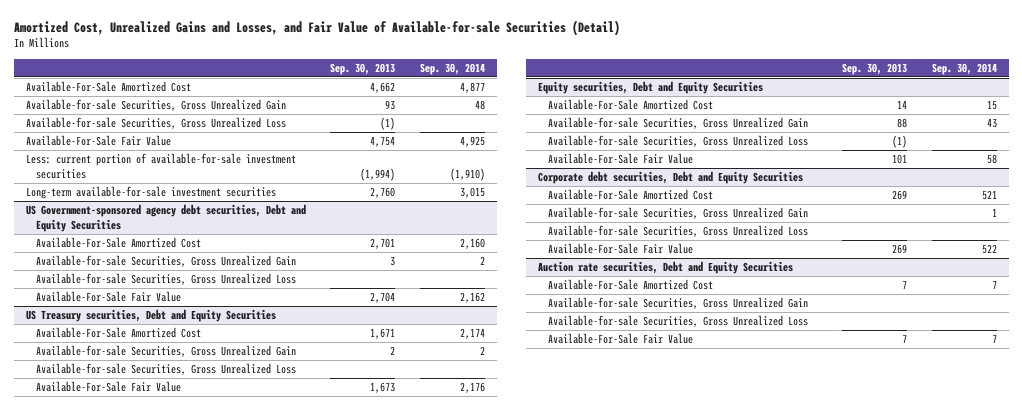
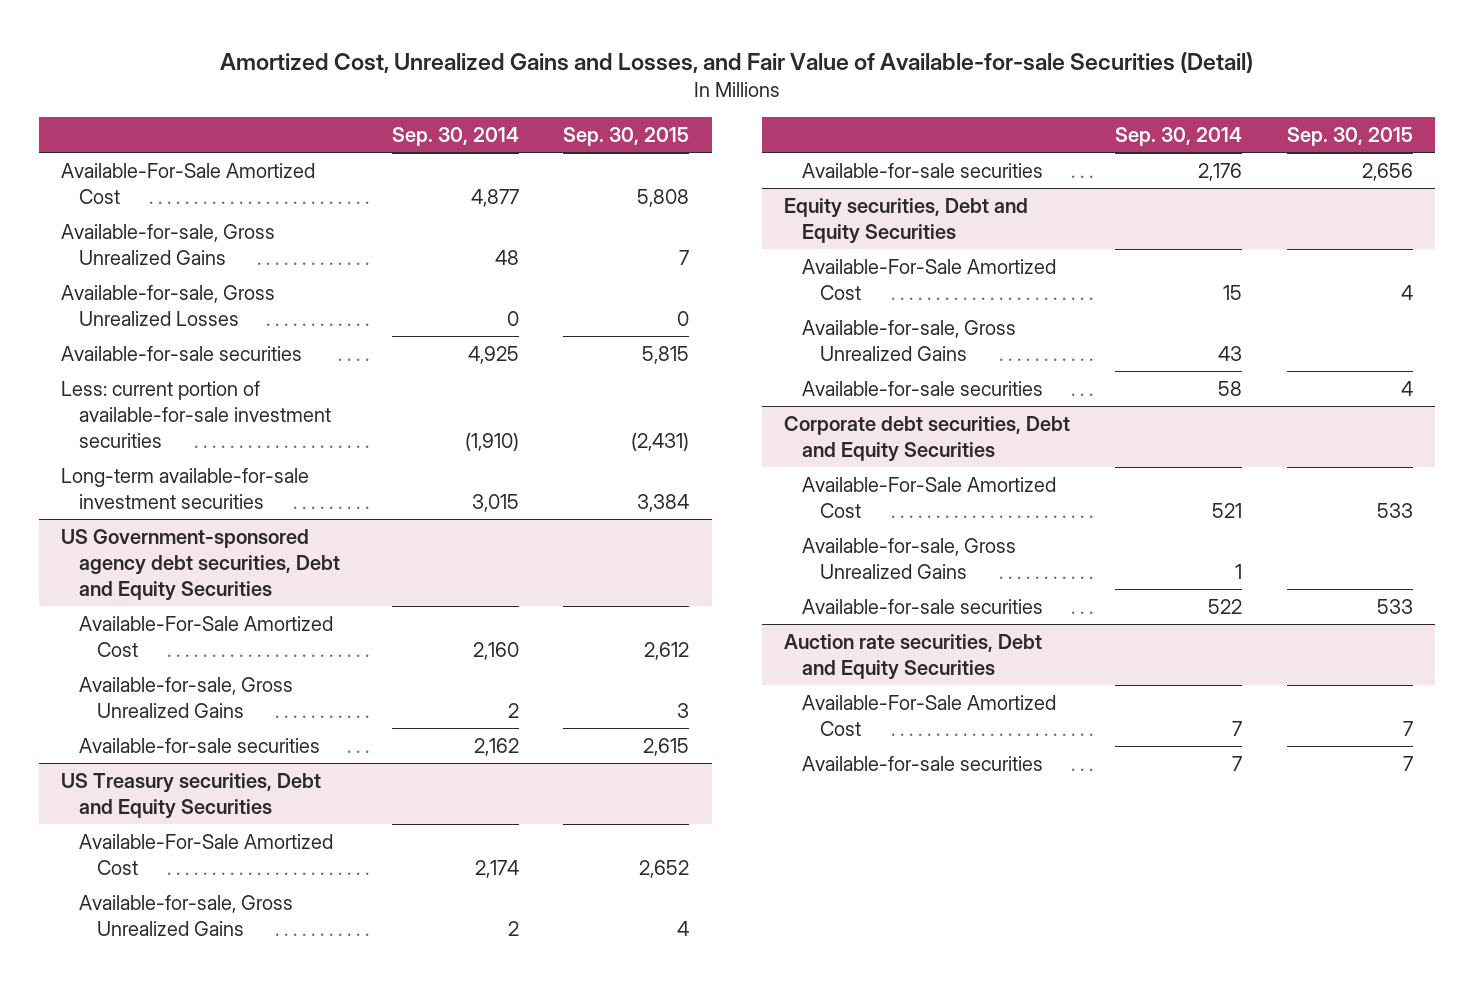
- | Sep. 30, 2013 | Sep. 30, 2014
+ | Sep. 30, 2014 | Sep. 30, 2015
- Available-for-sale Securities, Gross Unrealized Gain | 93 | 48
- Available-for-sale Securities, Gross Unrealized Loss | (1) |
- Available-For-Sale Fair Value | 4,754 | 4,925
+ Available-for-sale, Gross Unrealized Gains | 48 | 7
+ Available-for-sale, Gross Unrealized Losses | 0 | 0
+ Available-for-sale securities | 4,925 | 5,815
@ US Government-sponsored agency debt securities, Debt and Equity Securities
- Available-for-sale Securities, Gross Unrealized Gain | 3 | 2
- Available-for-sale Securities, Gross Unrealized Loss
- Available-For-Sale Fair Value | 2,704 | 2,162
+ Available-for-sale, Gross Unrealized Gains | 2 | 3
+ Available-for-sale securities | 2,162 | 2,615
@ US Treasury securities, Debt and Equity Securities
- Available-for-sale Securities, Gross Unrealized Gain | 2 | 2
- Available-for-sale Securities, Gross Unrealized Loss
- Available-For-Sale Fair Value | 1,673 | 2,176
+ Available-for-sale, Gross Unrealized Gains | 2 | 4
+ Available-for-sale securities | 2,176 | 2,656
@ Equity securities, Debt and Equity Securities
- Available-for-sale Securities, Gross Unrealized Gain | 88 | 43
- Available-for-sale Securities, Gross Unrealized Loss | (1) |
- Available-For-Sale Fair Value | 101 | 58
+ Available-for-sale, Gross Unrealized Gains | 43 |
+ Available-for-sale securities | 58 | 4
@ Corporate debt securities, Debt and Equity Securities
- Available-for-sale Securities, Gross Unrealized Gain | | 1
- Available-for-sale Securities, Gross Unrealized Loss
- Available-For-Sale Fair Value | 269 | 522
+ Available-for-sale, Gross Unrealized Gains | 1 |
+ Available-for-sale securities | 522 | 533
@ Auction rate securities, Debt and Equity Securities
- Available-for-sale Securities, Gross Unrealized Gain
- Available-for-sale Securities, Gross Unrealized Loss
- Available-For-Sale Fair Value | 7 | 7
+ Available-for-sale securities | 7 | 7

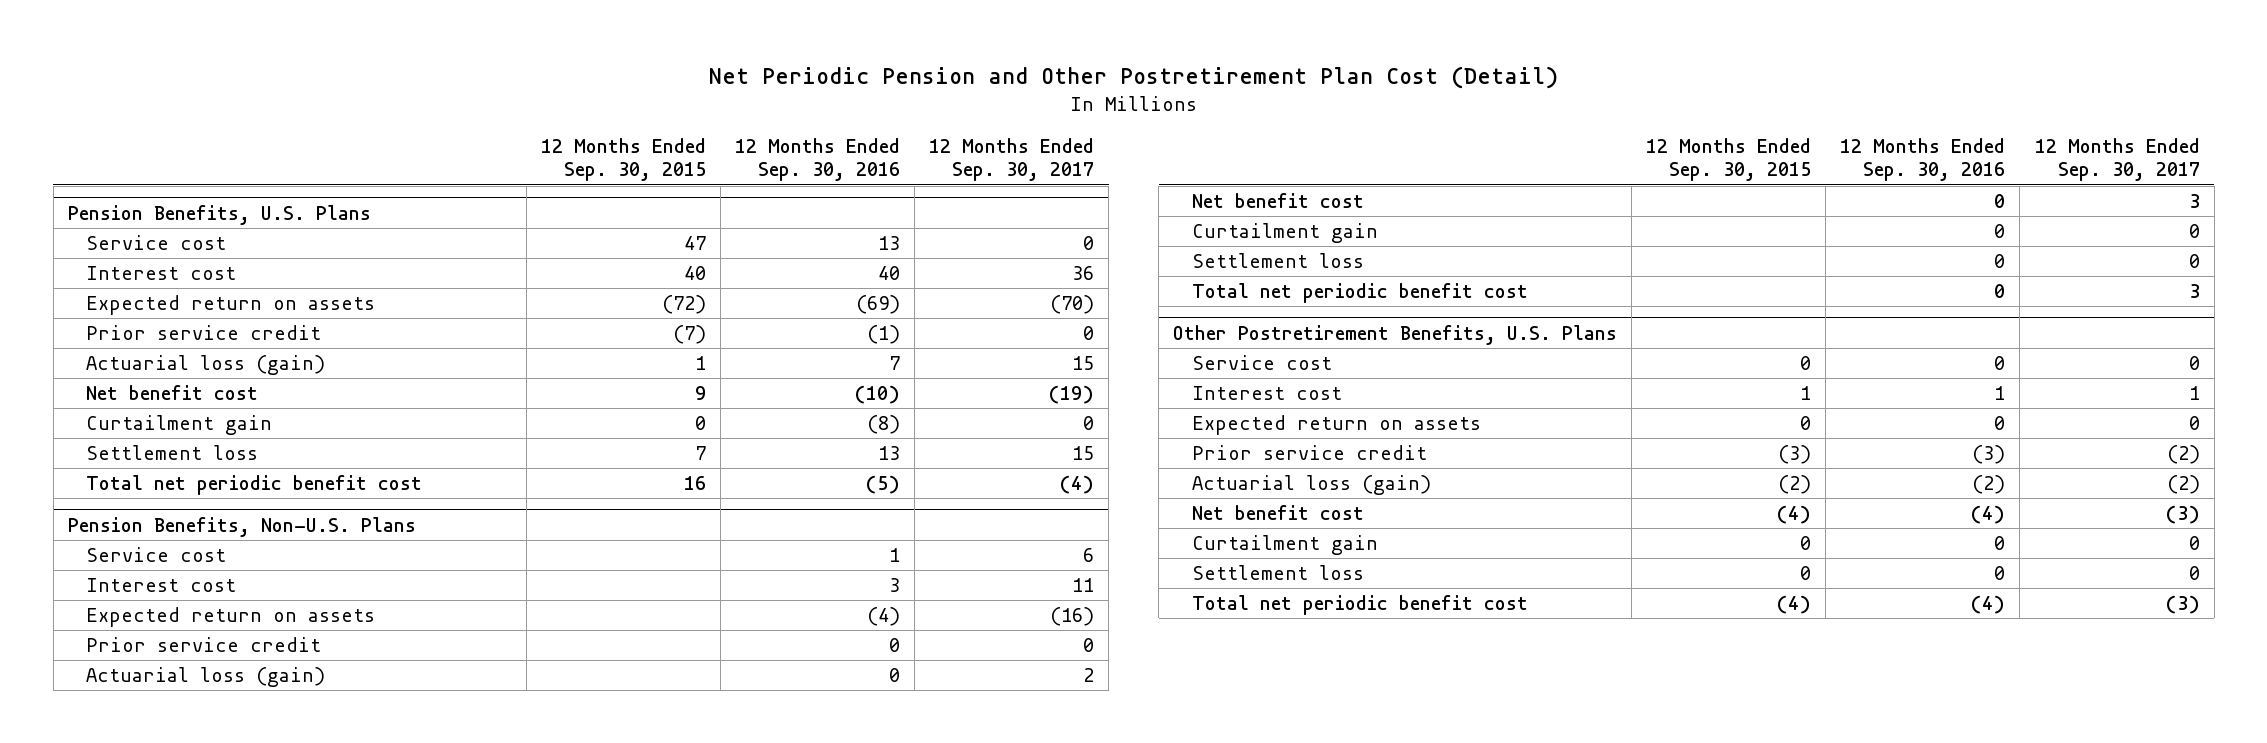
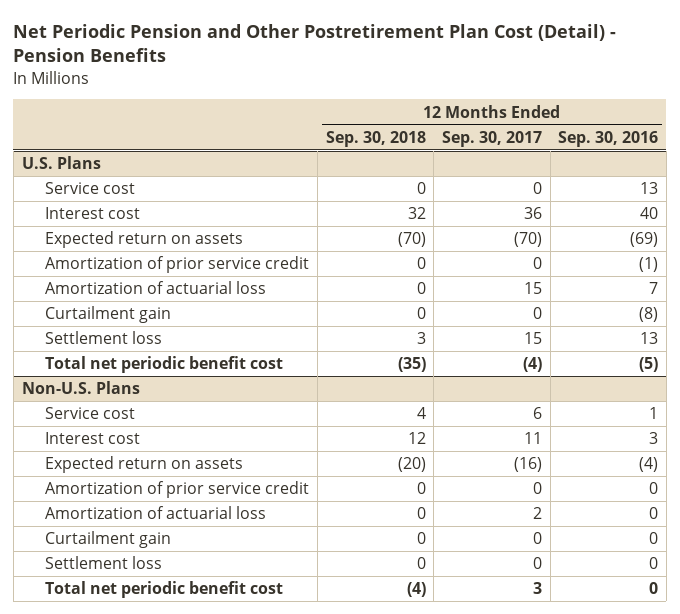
- Net Periodic Pension and Other Postretirement Plan Cost (Detail)
+ Net Periodic Pension and Other Postretirement Plan Cost (Detail) - Pension Benefits
- | 12 Months Ended Sep. 30, 2015 | 12 Months Ended Sep. 30, 2016 | 12 Months Ended Sep. 30, 2017
+ | 12 Months Ended Sep. 30, 2018 | 12 Months Ended Sep. 30, 2017 | 12 Months Ended Sep. 30, 2016
- Pension Benefits, U.S. Plans
+ U.S. Plans
- Prior service credit | (7) | (1) | 0
- Actuarial loss (gain) | 1 | 7 | 15
- Net benefit cost | 9 | (10) | (19)
+ Amortization of prior service credit | 0 | 0 | (1)
+ Amortization of actuarial loss | 0 | 15 | 7
- Pension Benefits, Non-U.S. Plans
+ Non-U.S. Plans
- Prior service credit | | 0 | 0
- Actuarial loss (gain) | | 0 | 2
- Net benefit cost | | 0 | 3
+ Amortization of prior service credit | 0 | 0 | 0
+ Amortization of actuarial loss | 0 | 2 | 0
- Other Postretirement Benefits, U.S. Plans
- Service cost | 0 | 0 | 0
- Interest cost | 1 | 1 | 1
- Expected return on assets | 0 | 0 | 0
- Prior service credit | (3) | (3) | (2)
- Actuarial loss (gain) | (2) | (2) | (2)
- Net benefit cost | (4) | (4) | (3)
- Curtailment gain | 0 | 0 | 0
- Settlement loss | 0 | 0 | 0
- Total net periodic benefit cost | (4) | (4) | (3)

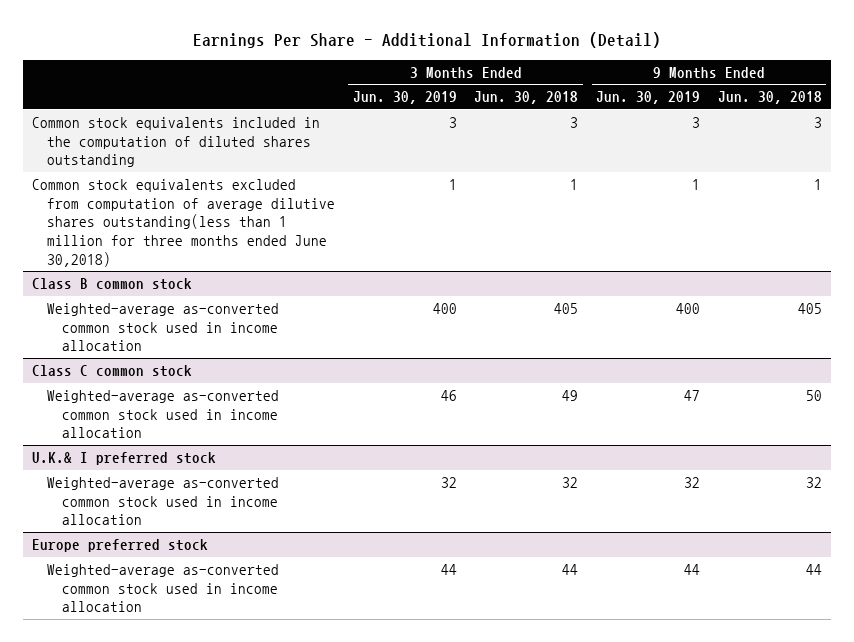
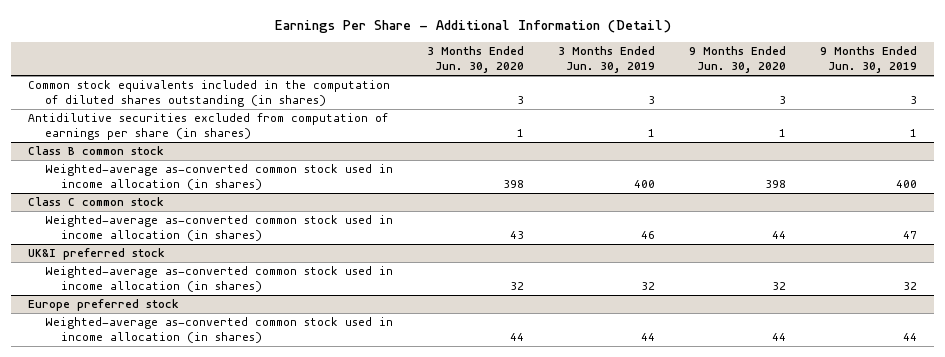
- | 3 Months Ended Jun. 30, 2019 | 3 Months Ended Jun. 30, 2018 | 9 Months Ended Jun. 30, 2019 | 9 Months Ended Jun. 30, 2018
+ | 3 Months Ended Jun. 30, 2020 | 3 Months Ended Jun. 30, 2019 | 9 Months Ended Jun. 30, 2020 | 9 Months Ended Jun. 30, 2019
- Common stock equivalents included in the computation of diluted shares outstanding | 3 | 3 | 3 | 3
- Common stock equivalents excluded from computation of average dilutive shares outstanding(less than 1 million for three months ended June 30,2018) | 1 | 1 | 1 | 1
+ Common stock equivalents included in the computation of diluted shares outstanding (in shares) | 3 | 3 | 3 | 3
+ Antidilutive securities excluded from computation of earnings per share (in shares) | 1 | 1 | 1 | 1
@ Class B common stock
- Weighted-average as-converted common stock used in income allocation | 400 | 405 | 400 | 405
+ Weighted-average as-converted common stock used in income allocation (in shares) | 398 | 400 | 398 | 400
@ Class C common stock
- Weighted-average as-converted common stock used in income allocation | 46 | 49 | 47 | 50
- U.K.& I preferred stock
- Weighted-average as-converted common stock used in income allocation | 32 | 32 | 32 | 32
@ Class C common stock
+ Weighted-average as-converted common stock used in income allocation (in shares) | 43 | 46 | 44 | 47
+ UK&I preferred stock
+ Weighted-average as-converted common stock used in income allocation (in shares) | 32 | 32 | 32 | 32
@ Europe preferred stock
- Weighted-average as-converted common stock used in income allocation | 44 | 44 | 44 | 44
+ Weighted-average as-converted common stock used in income allocation (in shares) | 44 | 44 | 44 | 44

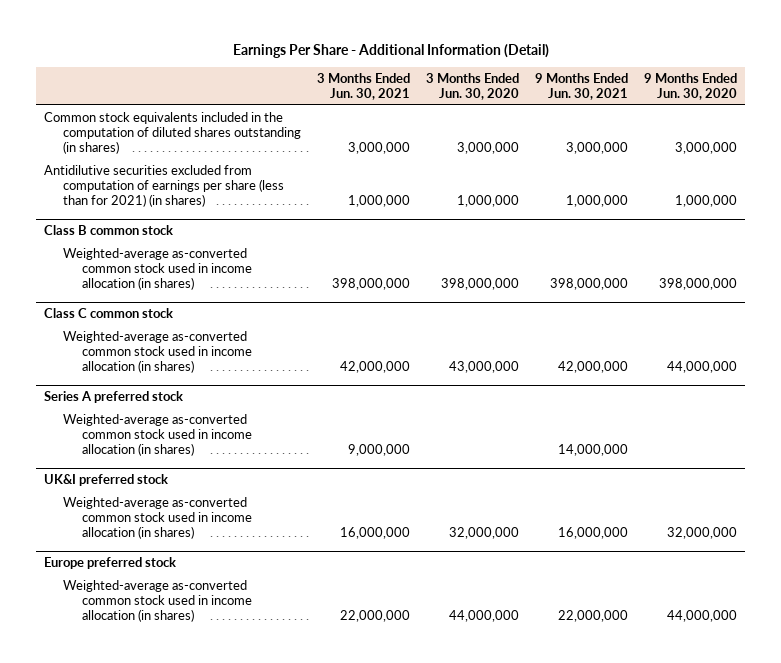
- | 3 Months Ended Jun. 30, 2020 | 3 Months Ended Jun. 30, 2019 | 9 Months Ended Jun. 30, 2020 | 9 Months Ended Jun. 30, 2019
+ | 3 Months Ended Jun. 30, 2021 | 3 Months Ended Jun. 30, 2020 | 9 Months Ended Jun. 30, 2021 | 9 Months Ended Jun. 30, 2020
- Common stock equivalents included in the computation of diluted shares outstanding (in shares) | 3 | 3 | 3 | 3
- Antidilutive securities excluded from computation of earnings per share (in shares) | 1 | 1 | 1 | 1
+ Common stock equivalents included in the computation of diluted shares outstanding (in shares) | 3,000,000 | 3,000,000 | 3,000,000 | 3,000,000
+ Antidilutive securities excluded from computation of earnings per share (less than for 2021) (in shares) | 1,000,000 | 1,000,000 | 1,000,000 | 1,000,000
@ Class B common stock
- Weighted-average as-converted common stock used in income allocation (in shares) | 398 | 400 | 398 | 400
+ Weighted-average as-converted common stock used in income allocation (in shares) | 398,000,000 | 398,000,000 | 398,000,000 | 398,000,000
@ Class C common stock
- Weighted-average as-converted common stock used in income allocation (in shares) | 43 | 46 | 44 | 47
+ Weighted-average as-converted common stock used in income allocation (in shares) | 42,000,000 | 43,000,000 | 42,000,000 | 44,000,000
+ Series A preferred stock
+ Weighted-average as-converted common stock used in income allocation (in shares) | 9,000,000 | | 14,000,000 |
@ UK&I preferred stock
- Weighted-average as-converted common stock used in income allocation (in shares) | 32 | 32 | 32 | 32
+ Weighted-average as-converted common stock used in income allocation (in shares) | 16,000,000 | 32,000,000 | 16,000,000 | 32,000,000
@ Europe preferred stock
- Weighted-average as-converted common stock used in income allocation (in shares) | 44 | 44 | 44 | 44
+ Weighted-average as-converted common stock used in income allocation (in shares) | 22,000,000 | 44,000,000 | 22,000,000 | 44,000,000

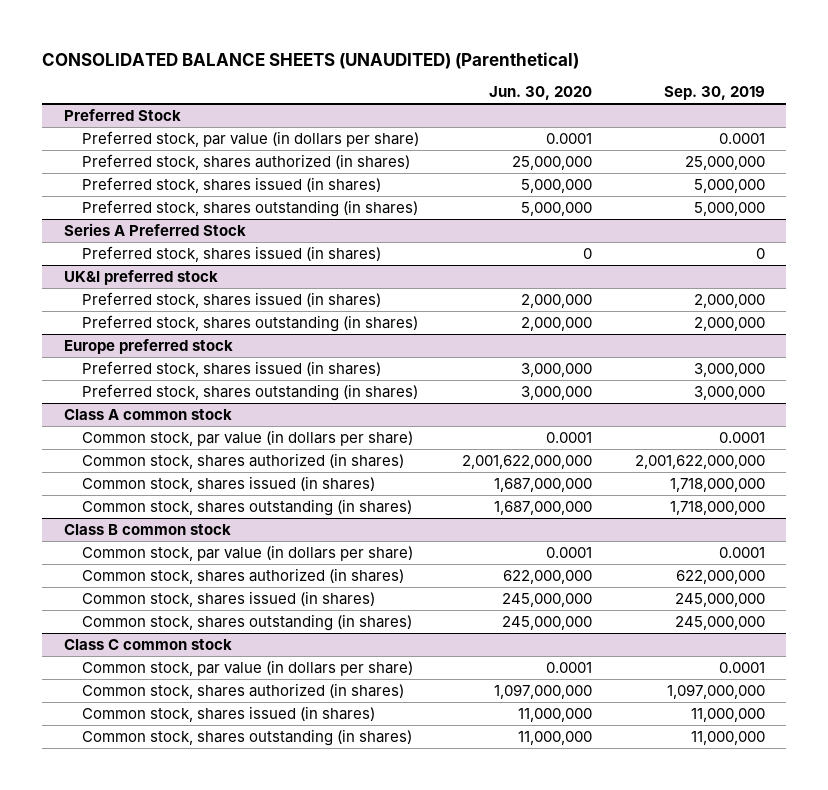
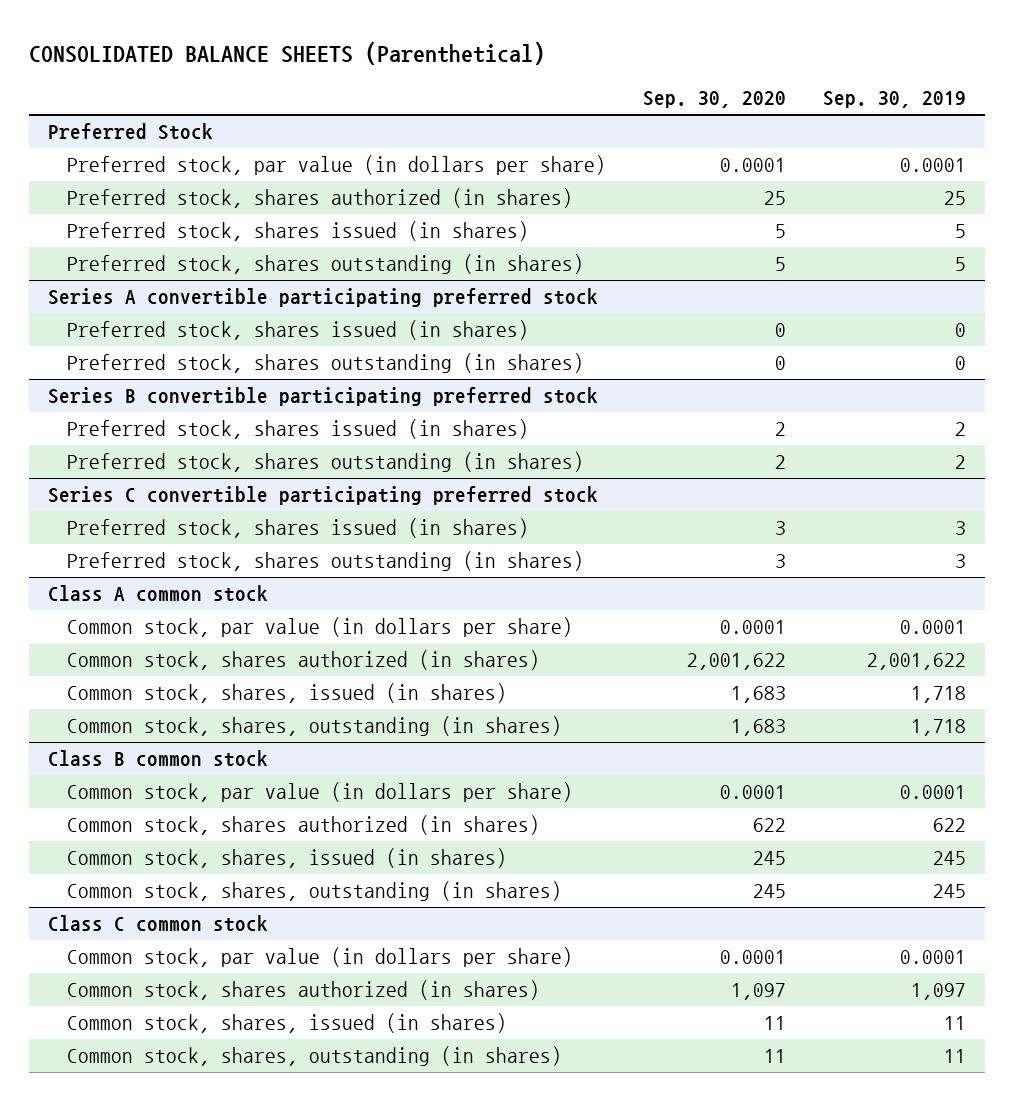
- CONSOLIDATED BALANCE SHEETS (UNAUDITED) (Parenthetical)
+ CONSOLIDATED BALANCE SHEETS (Parenthetical)
- | Jun. 30, 2020 | Sep. 30, 2019
+ | Sep. 30, 2020 | Sep. 30, 2019
@ Preferred Stock
- Preferred stock, shares authorized (in shares) | 25,000,000 | 25,000,000
- Preferred stock, shares issued (in shares) | 5,000,000 | 5,000,000
- Preferred stock, shares outstanding (in shares) | 5,000,000 | 5,000,000
- Series A Preferred Stock
@ Preferred Stock
+ Preferred stock, shares authorized (in shares) | 25 | 25
+ Preferred stock, shares issued (in shares) | 5 | 5
+ Preferred stock, shares outstanding (in shares) | 5 | 5
+ Series A convertible participating preferred stock
- UK&I preferred stock
- Preferred stock, shares issued (in shares) | 2,000,000 | 2,000,000
- Preferred stock, shares outstanding (in shares) | 2,000,000 | 2,000,000
- Europe preferred stock
- Preferred stock, shares issued (in shares) | 3,000,000 | 3,000,000
- Preferred stock, shares outstanding (in shares) | 3,000,000 | 3,000,000
+ Preferred stock, shares outstanding (in shares) | 0 | 0
+ Series B convertible participating preferred stock
+ Preferred stock, shares issued (in shares) | 2 | 2
+ Preferred stock, shares outstanding (in shares) | 2 | 2
+ Series C convertible participating preferred stock
+ Preferred stock, shares issued (in shares) | 3 | 3
+ Preferred stock, shares outstanding (in shares) | 3 | 3
@ Class A common stock
- Common stock, shares authorized (in shares) | 2,001,622,000,000 | 2,001,622,000,000
- Common stock, shares issued (in shares) | 1,687,000,000 | 1,718,000,000
- Common stock, shares outstanding (in shares) | 1,687,000,000 | 1,718,000,000
+ Common stock, shares authorized (in shares) | 2,001,622 | 2,001,622
+ Common stock, shares, issued (in shares) | 1,683 | 1,718
+ Common stock, shares, outstanding (in shares) | 1,683 | 1,718
@ Class B common stock
- Common stock, shares authorized (in shares) | 622,000,000 | 622,000,000
- Common stock, shares issued (in shares) | 245,000,000 | 245,000,000
- Common stock, shares outstanding (in shares) | 245,000,000 | 245,000,000
+ Common stock, shares authorized (in shares) | 622 | 622
+ Common stock, shares, issued (in shares) | 245 | 245
+ Common stock, shares, outstanding (in shares) | 245 | 245
@ Class C common stock
- Common stock, shares authorized (in shares) | 1,097,000,000 | 1,097,000,000
- Common stock, shares issued (in shares) | 11,000,000 | 11,000,000
- Common stock, shares outstanding (in shares) | 11,000,000 | 11,000,000
+ Common stock, shares authorized (in shares) | 1,097 | 1,097
+ Common stock, shares, issued (in shares) | 11 | 11
+ Common stock, shares, outstanding (in shares) | 11 | 11

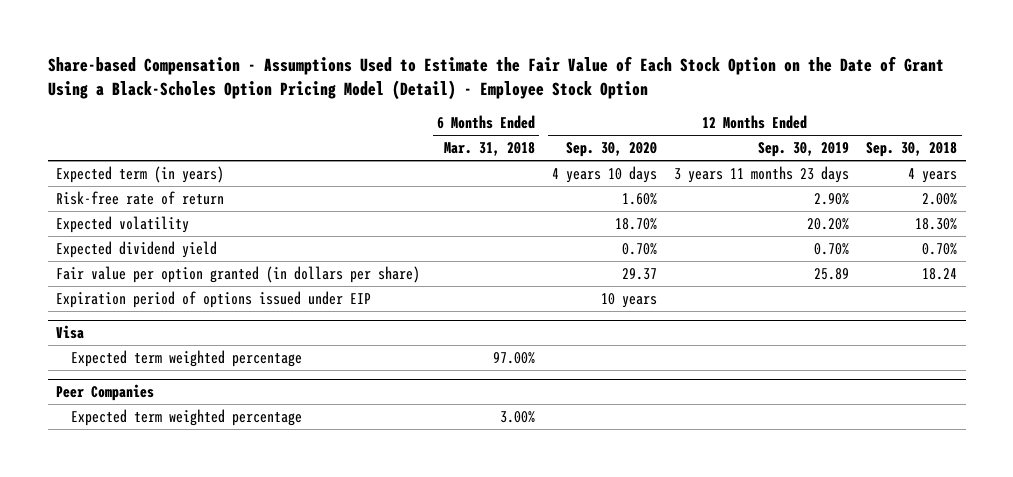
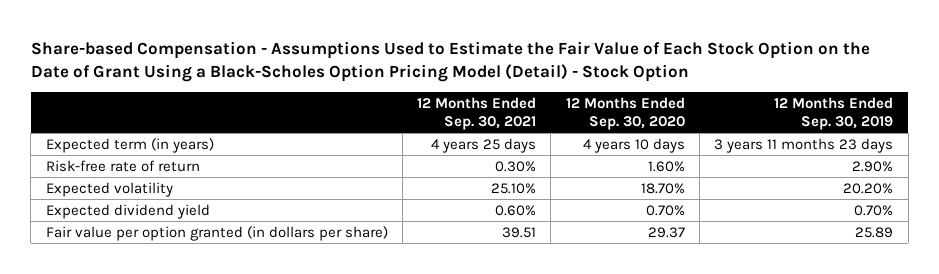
- Share-based Compensation - Assumptions Used to Estimate the Fair Value of Each Stock Option on the Date of Grant Using a Black-Scholes Option Pricing Model (Detail) - Employee Stock Option
+ Share-based Compensation - Assumptions Used to Estimate the Fair Value of Each Stock Option on the Date of Grant Using a Black-Scholes Option Pricing Model (Detail) - Stock Option
- | 6 Months Ended Mar. 31, 2018 | 12 Months Ended Sep. 30, 2020 | 12 Months Ended Sep. 30, 2019 | 12 Months Ended Sep. 30, 2018
+ | 12 Months Ended Sep. 30, 2021 | 12 Months Ended Sep. 30, 2020 | 12 Months Ended Sep. 30, 2019
- Expiration period of options issued under EIP | | 10 years | |
- Visa
- Expected term weighted percentage | 97.00% | | |
- Peer Companies
- Expected term weighted percentage | 3.00% | | |

